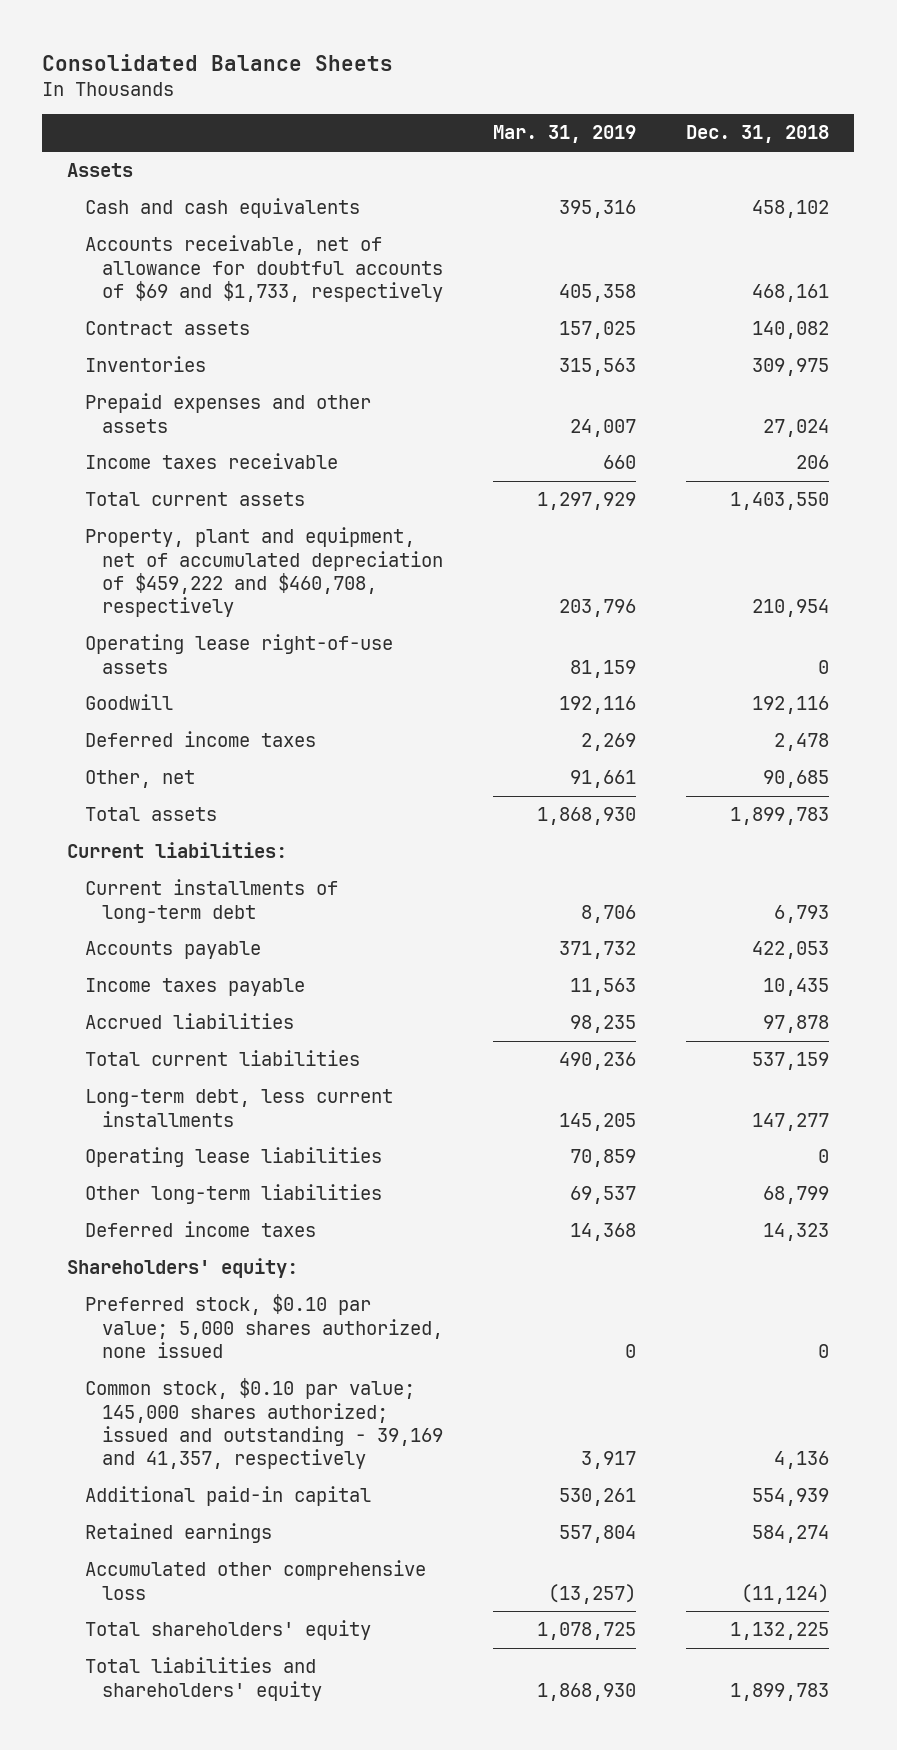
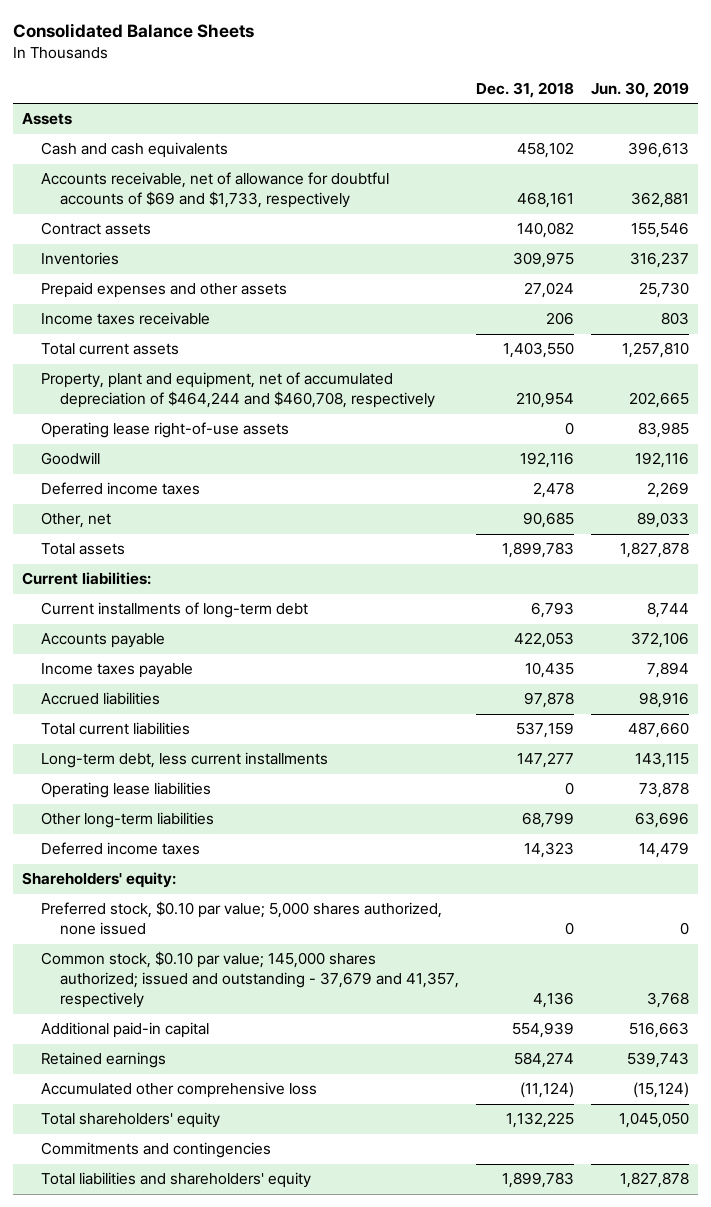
- | Mar. 31, 2019 | Dec. 31, 2018
+ | Dec. 31, 2018 | Jun. 30, 2019
- Property, plant and equipment, net of accumulated depreciation of $459,222 and $460,708, respectively | 203,796 | 210,954
+ Property, plant and equipment, net of accumulated depreciation of $464,244 and $460,708, respectively | 210,954 | 202,665
- Common stock, $0.10 par value; 145,000 shares authorized; issued and outstanding - 39,169 and 41,357, respectively | 3,917 | 4,136
+ Common stock, $0.10 par value; 145,000 shares authorized; issued and outstanding - 37,679 and 41,357, respectively | 4,136 | 3,768
+ Commitments and contingencies

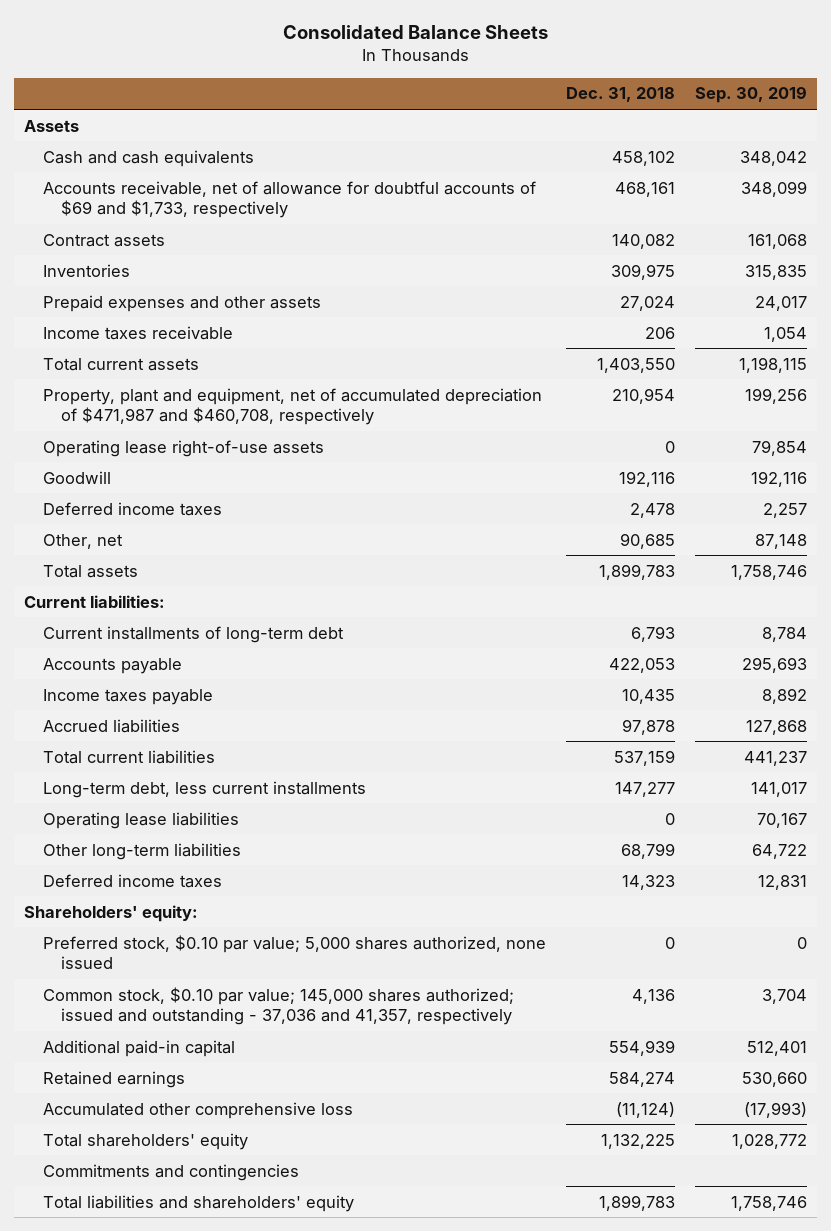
- | Dec. 31, 2018 | Jun. 30, 2019
+ | Dec. 31, 2018 | Sep. 30, 2019
- Property, plant and equipment, net of accumulated depreciation of $464,244 and $460,708, respectively | 210,954 | 202,665
+ Property, plant and equipment, net of accumulated depreciation of $471,987 and $460,708, respectively | 210,954 | 199,256
- Common stock, $0.10 par value; 145,000 shares authorized; issued and outstanding - 37,679 and 41,357, respectively | 4,136 | 3,768
+ Common stock, $0.10 par value; 145,000 shares authorized; issued and outstanding - 37,036 and 41,357, respectively | 4,136 | 3,704

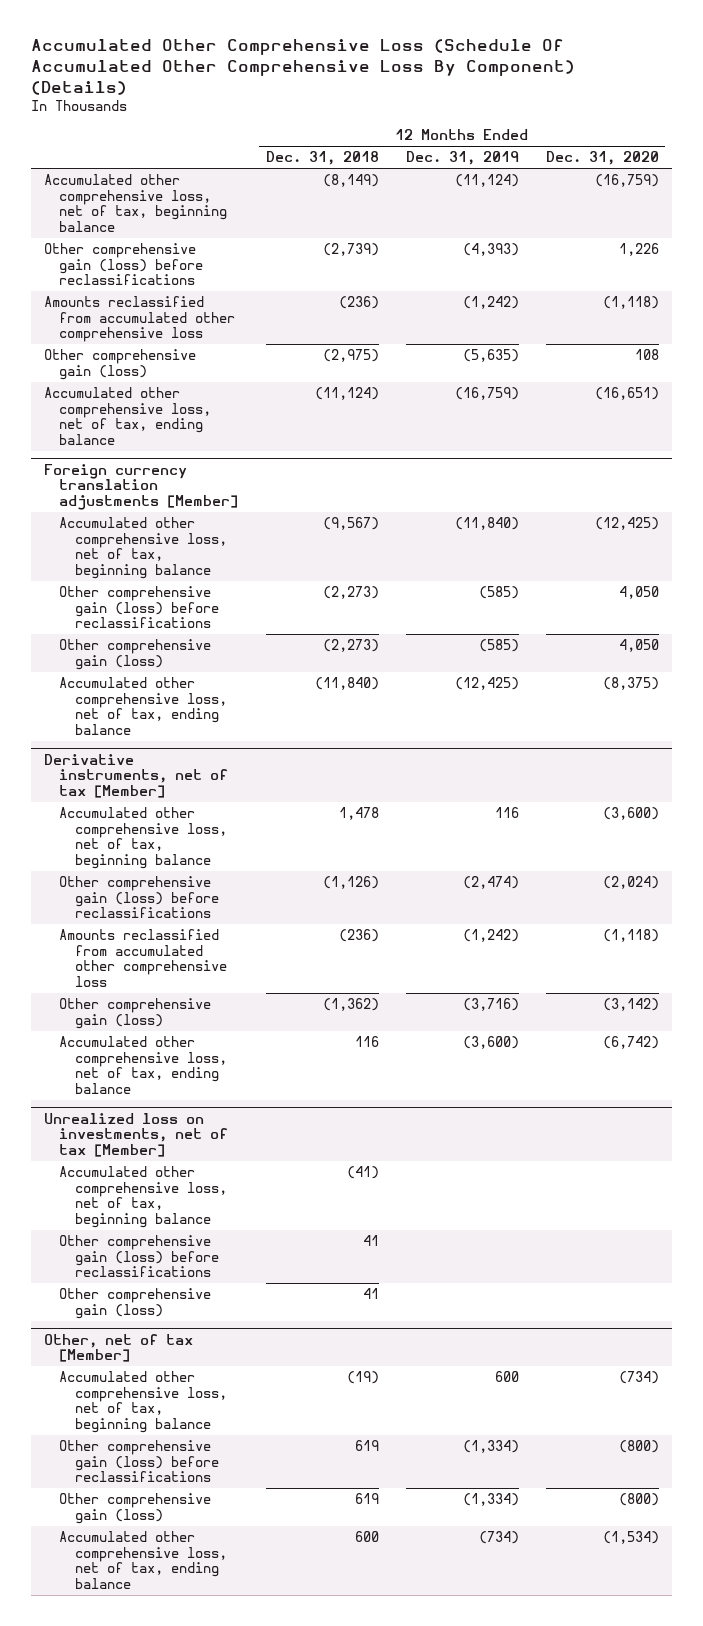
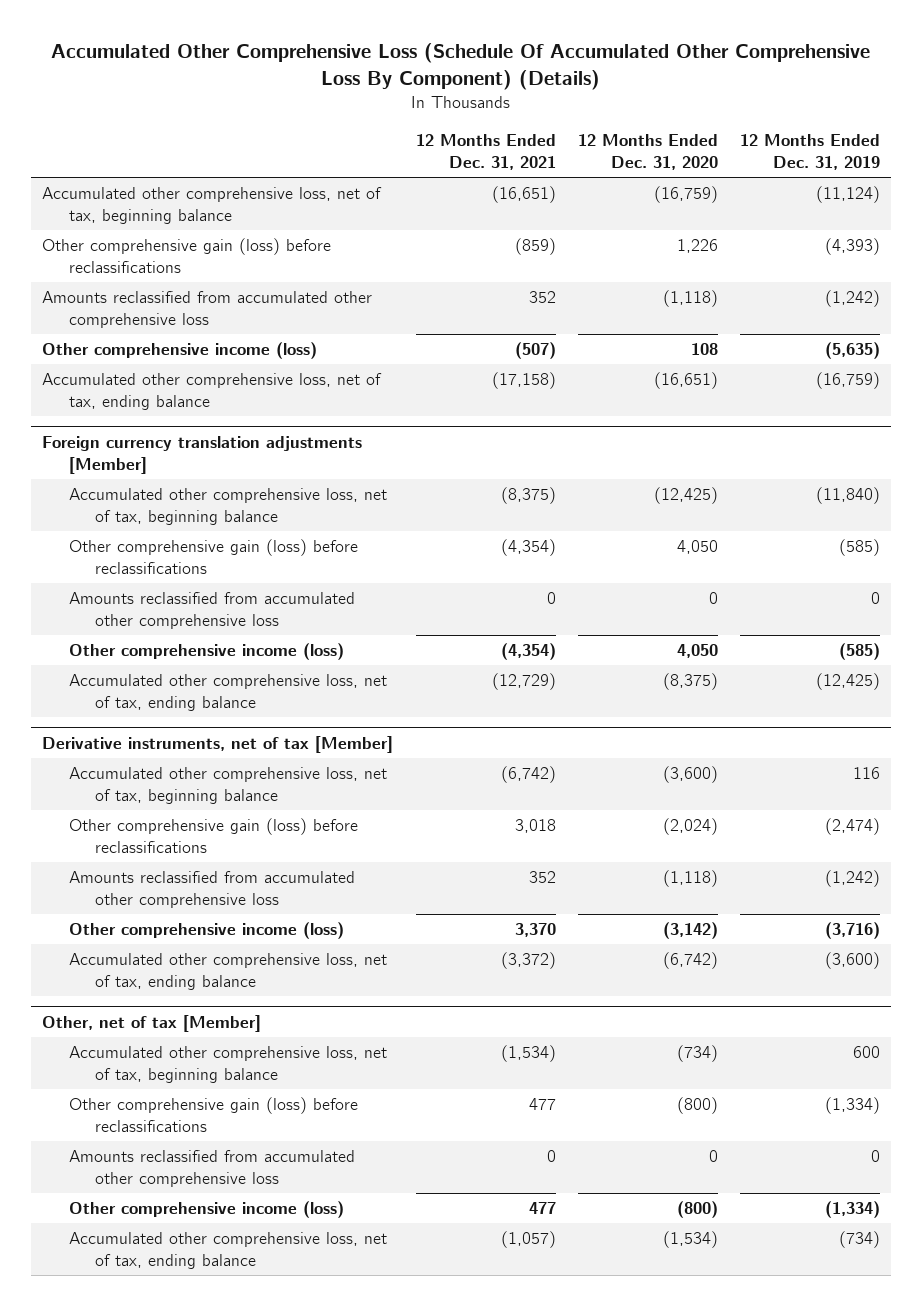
- | 12 Months Ended Dec. 31, 2018 | 12 Months Ended Dec. 31, 2019 | 12 Months Ended Dec. 31, 2020
+ | 12 Months Ended Dec. 31, 2021 | 12 Months Ended Dec. 31, 2020 | 12 Months Ended Dec. 31, 2019
- Other comprehensive gain (loss) | (2,975) | (5,635) | 108
+ Other comprehensive income (loss) | (507) | 108 | (5,635)
@ Foreign currency translation adjustments [Member]
- Other comprehensive gain (loss) | (2,273) | (585) | 4,050
+ Amounts reclassified from accumulated other comprehensive loss | 0 | 0 | 0
+ Other comprehensive income (loss) | (4,354) | 4,050 | (585)
@ Derivative instruments, net of tax [Member]
- Other comprehensive gain (loss) | (1,362) | (3,716) | (3,142)
+ Other comprehensive income (loss) | 3,370 | (3,142) | (3,716)
- Unrealized loss on investments, net of tax [Member]
- Accumulated other comprehensive loss, net of tax, beginning balance | (41) | |
- Other comprehensive gain (loss) before reclassifications | 41 | |
- Other comprehensive gain (loss) | 41 | |
@ Other, net of tax [Member]
- Other comprehensive gain (loss) | 619 | (1,334) | (800)
+ Amounts reclassified from accumulated other comprehensive loss | 0 | 0 | 0
+ Other comprehensive income (loss) | 477 | (800) | (1,334)

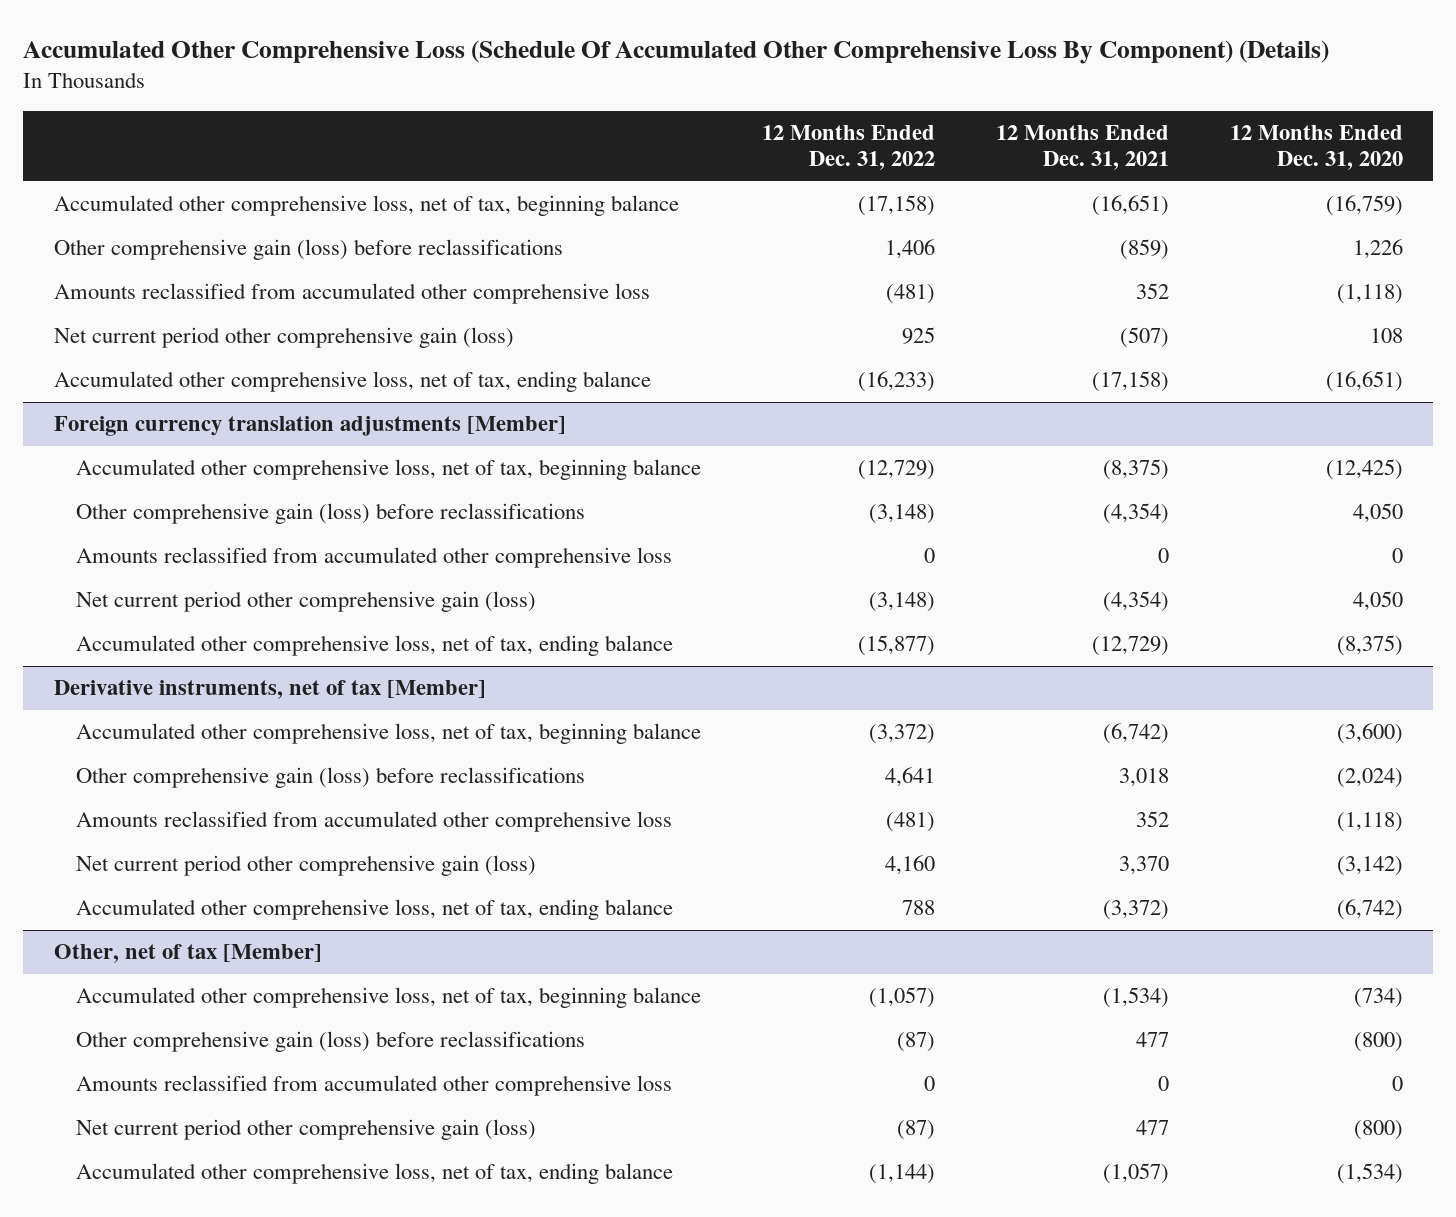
- | 12 Months Ended Dec. 31, 2021 | 12 Months Ended Dec. 31, 2020 | 12 Months Ended Dec. 31, 2019
+ | 12 Months Ended Dec. 31, 2022 | 12 Months Ended Dec. 31, 2021 | 12 Months Ended Dec. 31, 2020
- Other comprehensive income (loss) | (507) | 108 | (5,635)
+ Net current period other comprehensive gain (loss) | 925 | (507) | 108
@ Foreign currency translation adjustments [Member]
- Other comprehensive income (loss) | (4,354) | 4,050 | (585)
+ Net current period other comprehensive gain (loss) | (3,148) | (4,354) | 4,050
@ Derivative instruments, net of tax [Member]
- Other comprehensive income (loss) | 3,370 | (3,142) | (3,716)
+ Net current period other comprehensive gain (loss) | 4,160 | 3,370 | (3,142)
@ Other, net of tax [Member]
- Other comprehensive income (loss) | 477 | (800) | (1,334)
+ Net current period other comprehensive gain (loss) | (87) | 477 | (800)

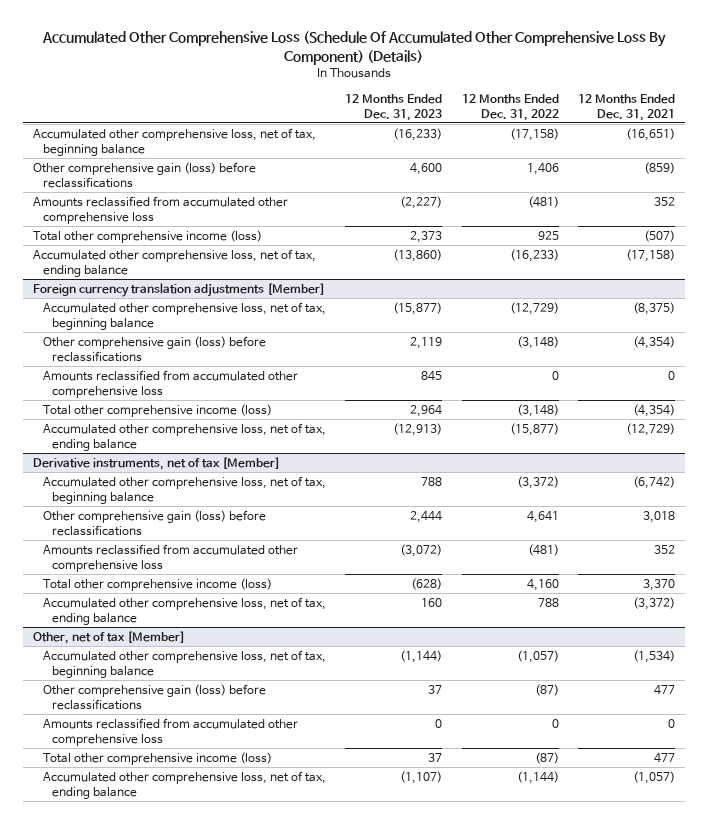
- | 12 Months Ended Dec. 31, 2022 | 12 Months Ended Dec. 31, 2021 | 12 Months Ended Dec. 31, 2020
+ | 12 Months Ended Dec. 31, 2023 | 12 Months Ended Dec. 31, 2022 | 12 Months Ended Dec. 31, 2021
- Net current period other comprehensive gain (loss) | 925 | (507) | 108
+ Total other comprehensive income (loss) | 2,373 | 925 | (507)
@ Foreign currency translation adjustments [Member]
- Net current period other comprehensive gain (loss) | (3,148) | (4,354) | 4,050
+ Total other comprehensive income (loss) | 2,964 | (3,148) | (4,354)
@ Derivative instruments, net of tax [Member]
- Net current period other comprehensive gain (loss) | 4,160 | 3,370 | (3,142)
+ Total other comprehensive income (loss) | (628) | 4,160 | 3,370
@ Other, net of tax [Member]
- Net current period other comprehensive gain (loss) | (87) | 477 | (800)
+ Total other comprehensive income (loss) | 37 | (87) | 477

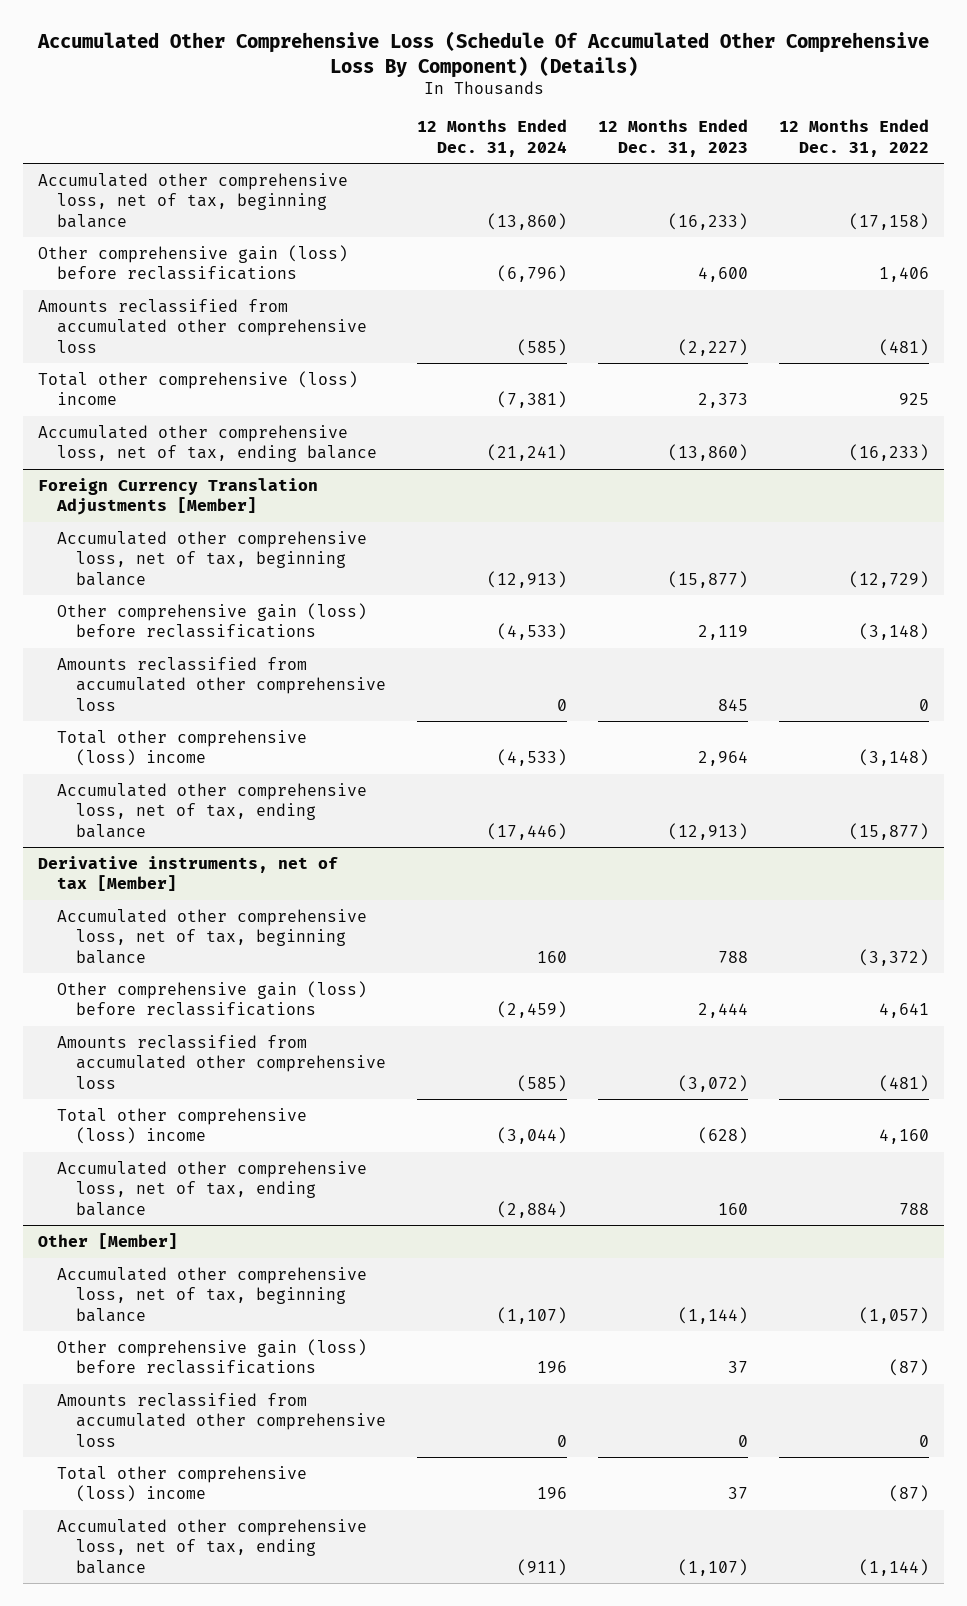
- | 12 Months Ended Dec. 31, 2023 | 12 Months Ended Dec. 31, 2022 | 12 Months Ended Dec. 31, 2021
+ | 12 Months Ended Dec. 31, 2024 | 12 Months Ended Dec. 31, 2023 | 12 Months Ended Dec. 31, 2022
- Total other comprehensive income (loss) | 2,373 | 925 | (507)
+ Total other comprehensive (loss) income | (7,381) | 2,373 | 925
- Foreign currency translation adjustments [Member]
+ Foreign Currency Translation Adjustments [Member]
- Total other comprehensive income (loss) | 2,964 | (3,148) | (4,354)
+ Total other comprehensive (loss) income | (4,533) | 2,964 | (3,148)
@ Derivative instruments, net of tax [Member]
- Total other comprehensive income (loss) | (628) | 4,160 | 3,370
+ Total other comprehensive (loss) income | (3,044) | (628) | 4,160
- Other, net of tax [Member]
+ Other [Member]
- Total other comprehensive income (loss) | 37 | (87) | 477
+ Total other comprehensive (loss) income | 196 | 37 | (87)

